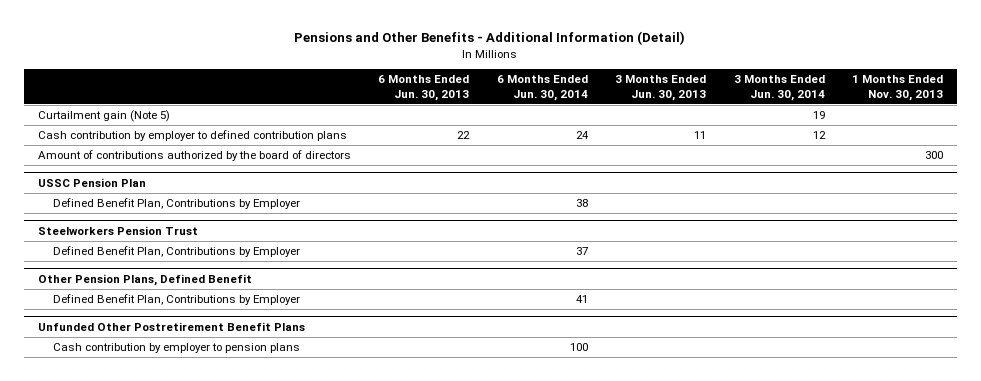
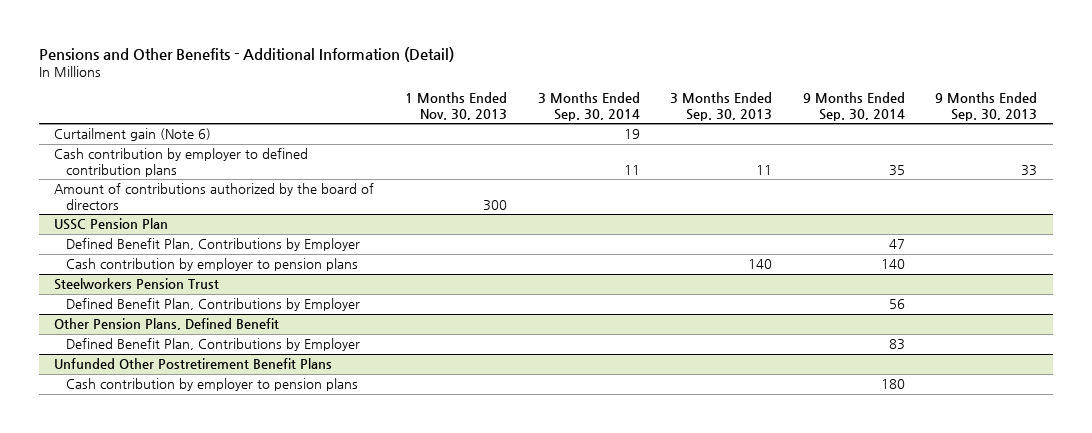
- | 6 Months Ended Jun. 30, 2013 | 6 Months Ended Jun. 30, 2014 | 3 Months Ended Jun. 30, 2013 | 3 Months Ended Jun. 30, 2014 | 1 Months Ended Nov. 30, 2013
+ | 1 Months Ended Nov. 30, 2013 | 3 Months Ended Sep. 30, 2014 | 3 Months Ended Sep. 30, 2013 | 9 Months Ended Sep. 30, 2014 | 9 Months Ended Sep. 30, 2013
- Curtailment gain (Note 5) | | | | 19 |
+ Curtailment gain (Note 6) | | 19 | | |
@ USSC Pension Plan
+ Cash contribution by employer to pension plans | | | 140 | 140 |

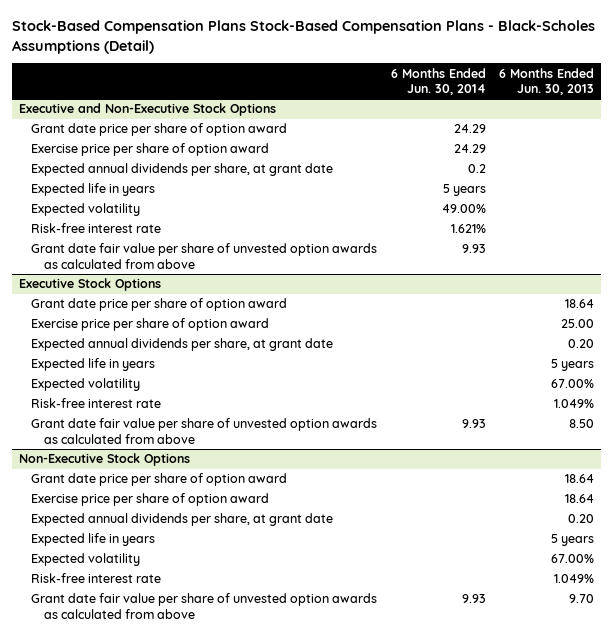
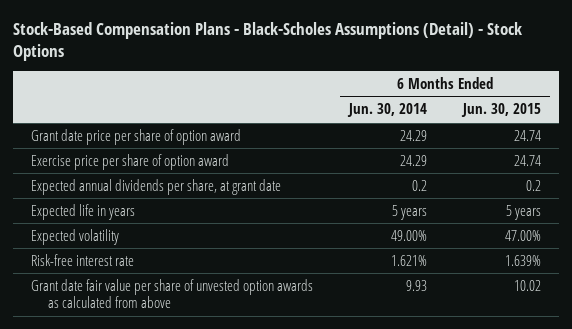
- Stock-Based Compensation Plans Stock-Based Compensation Plans - Black-Scholes Assumptions (Detail)
+ Stock-Based Compensation Plans - Black-Scholes Assumptions (Detail) - Stock Options
- | 6 Months Ended Jun. 30, 2014 | 6 Months Ended Jun. 30, 2013
+ | 6 Months Ended Jun. 30, 2014 | 6 Months Ended Jun. 30, 2015
- Executive and Non-Executive Stock Options
- Executive Stock Options
- Grant date price per share of option award | | 18.64
- Exercise price per share of option award | | 25.00
- Expected annual dividends per share, at grant date | | 0.20
- Expected life in years | | 5 years
- Expected volatility | | 67.00%
- Risk-free interest rate | | 1.049%
- Grant date fair value per share of unvested option awards as calculated from above | 9.93 | 8.50
- Non-Executive Stock Options
- Grant date price per share of option award | | 18.64
- Exercise price per share of option award | | 18.64
- Expected annual dividends per share, at grant date | | 0.20
- Expected life in years | | 5 years
- Expected volatility | | 67.00%
- Risk-free interest rate | | 1.049%
- Grant date fair value per share of unvested option awards as calculated from above | 9.93 | 9.70

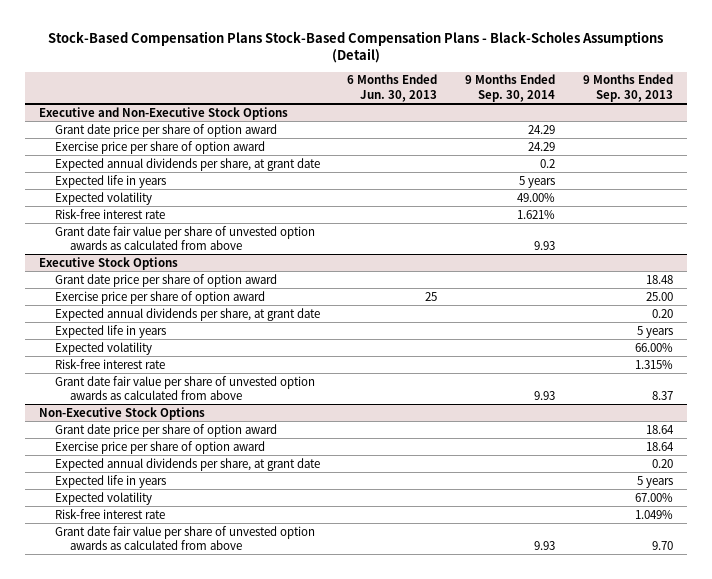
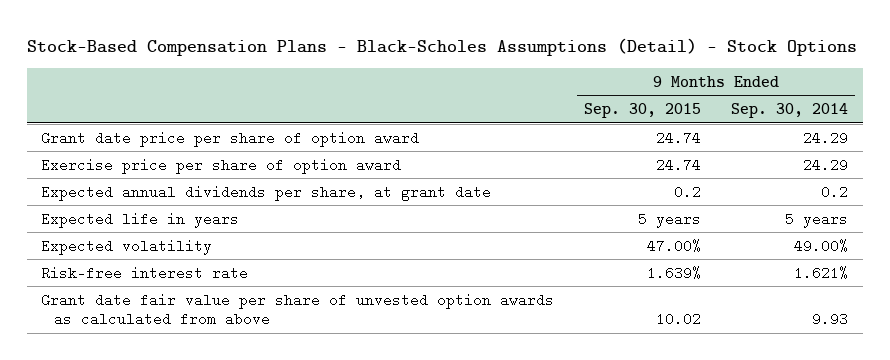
- Stock-Based Compensation Plans Stock-Based Compensation Plans - Black-Scholes Assumptions (Detail)
+ Stock-Based Compensation Plans - Black-Scholes Assumptions (Detail) - Stock Options
- | 6 Months Ended Jun. 30, 2013 | 9 Months Ended Sep. 30, 2014 | 9 Months Ended Sep. 30, 2013
+ | 9 Months Ended Sep. 30, 2015 | 9 Months Ended Sep. 30, 2014
- Executive and Non-Executive Stock Options
- Executive Stock Options
- Grant date price per share of option award | | | 18.48
- Exercise price per share of option award | 25 | | 25.00
- Expected annual dividends per share, at grant date | | | 0.20
- Expected life in years | | | 5 years
- Expected volatility | | | 66.00%
- Risk-free interest rate | | | 1.315%
- Grant date fair value per share of unvested option awards as calculated from above | | 9.93 | 8.37
- Non-Executive Stock Options
- Grant date price per share of option award | | | 18.64
- Exercise price per share of option award | | | 18.64
- Expected annual dividends per share, at grant date | | | 0.20
- Expected life in years | | | 5 years
- Expected volatility | | | 67.00%
- Risk-free interest rate | | | 1.049%
- Grant date fair value per share of unvested option awards as calculated from above | | 9.93 | 9.70

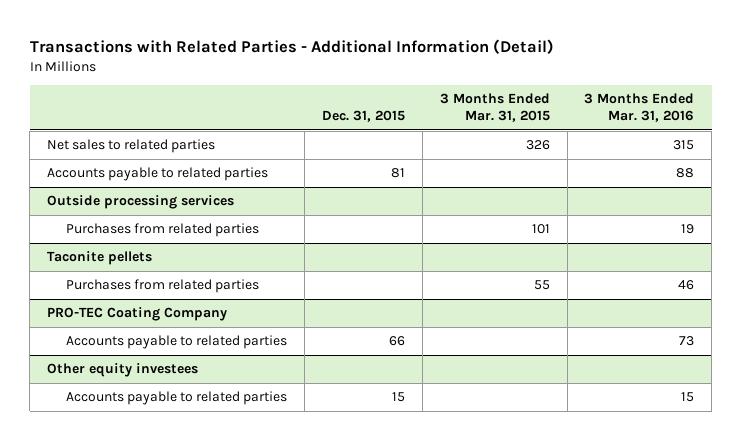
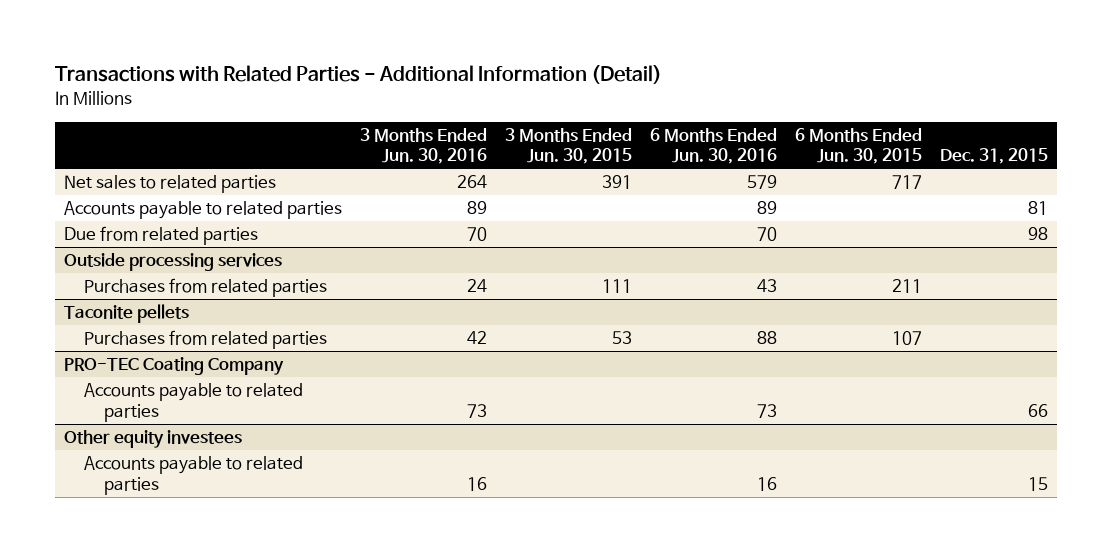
- | Dec. 31, 2015 | 3 Months Ended Mar. 31, 2015 | 3 Months Ended Mar. 31, 2016
+ | 3 Months Ended Jun. 30, 2016 | 3 Months Ended Jun. 30, 2015 | 6 Months Ended Jun. 30, 2016 | 6 Months Ended Jun. 30, 2015 | Dec. 31, 2015
+ Due from related parties | 70 | | 70 | | 98

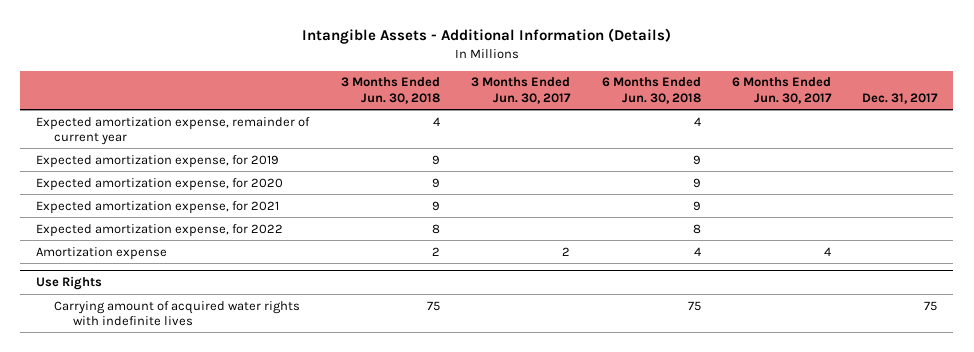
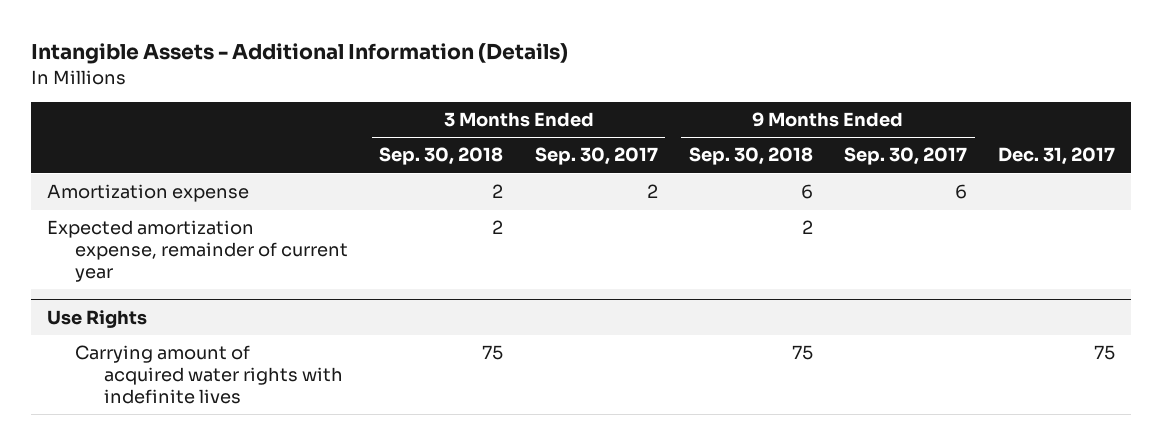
- | 3 Months Ended Jun. 30, 2018 | 3 Months Ended Jun. 30, 2017 | 6 Months Ended Jun. 30, 2018 | 6 Months Ended Jun. 30, 2017 | Dec. 31, 2017
+ | 3 Months Ended Sep. 30, 2018 | 3 Months Ended Sep. 30, 2017 | 9 Months Ended Sep. 30, 2018 | 9 Months Ended Sep. 30, 2017 | Dec. 31, 2017
- Expected amortization expense, for 2019 | 9 | | 9 | |
- Expected amortization expense, for 2020 | 9 | | 9 | |
- Expected amortization expense, for 2021 | 9 | | 9 | |
- Expected amortization expense, for 2022 | 8 | | 8 | |
moved down: Expected amortization expense, remainder of current year | 2 | | 2 | |

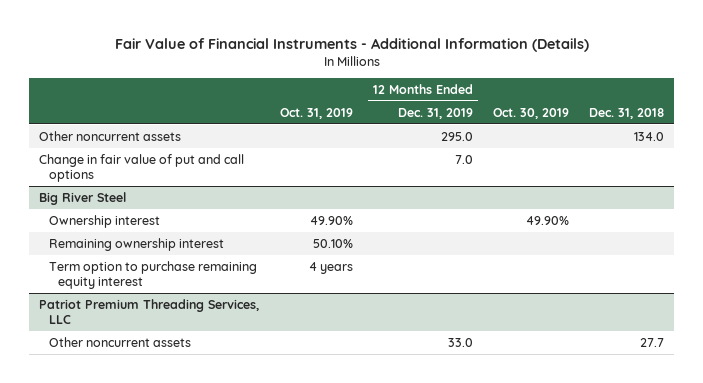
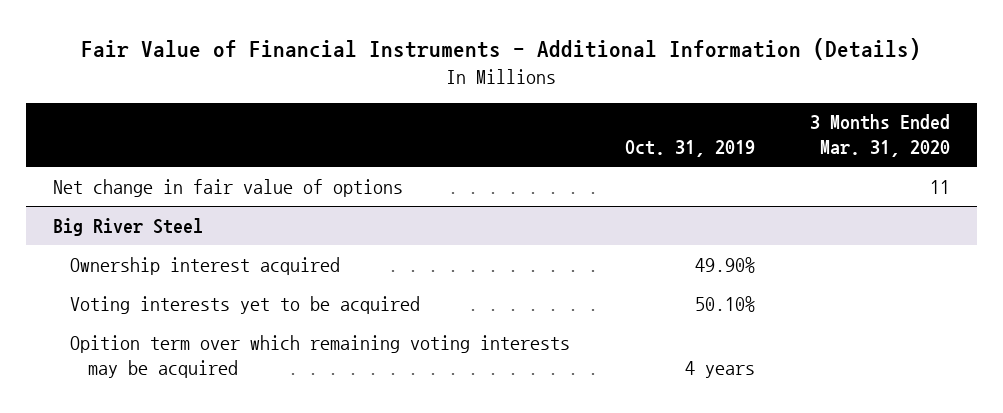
- | Oct. 31, 2019 | 12 Months Ended Dec. 31, 2019 | Oct. 30, 2019 | Dec. 31, 2018
+ | Oct. 31, 2019 | 3 Months Ended Mar. 31, 2020
- Other noncurrent assets | | 295.0 | | 134.0
- Change in fair value of put and call options | | 7.0 | |
+ Net change in fair value of options | | 11
@ Big River Steel
- Ownership interest | 49.90% | | 49.90% |
- Remaining ownership interest | 50.10% | | |
- Term option to purchase remaining equity interest | 4 years | | |
- Patriot Premium Threading Services, LLC
- Other noncurrent assets | | 33.0 | | 27.7
@ Big River Steel
+ Ownership interest acquired | 49.90% |
+ Voting interests yet to be acquired | 50.10% |
+ Opition term over which remaining voting interests may be acquired | 4 years |

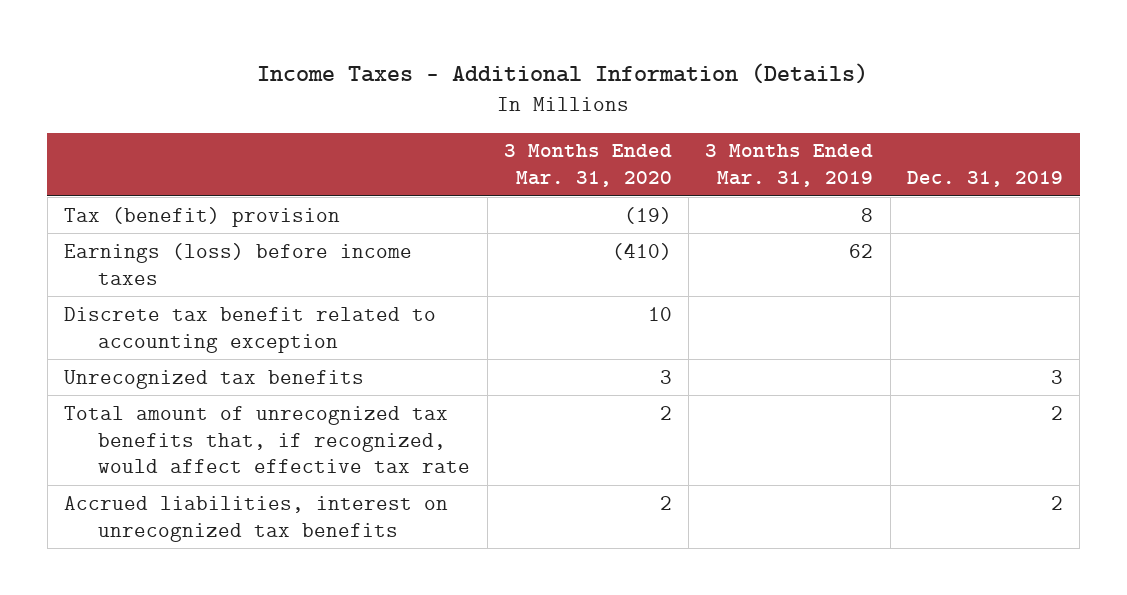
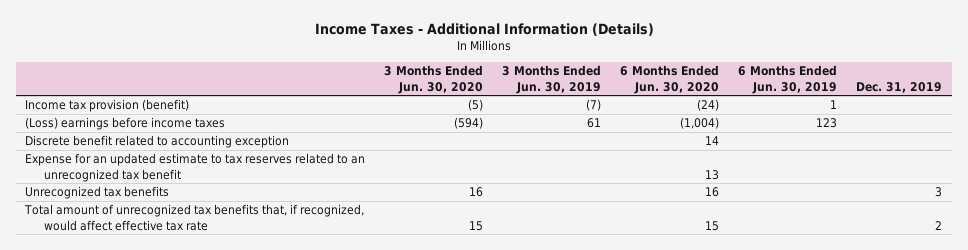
- | 3 Months Ended Mar. 31, 2020 | 3 Months Ended Mar. 31, 2019 | Dec. 31, 2019
+ | 3 Months Ended Jun. 30, 2020 | 3 Months Ended Jun. 30, 2019 | 6 Months Ended Jun. 30, 2020 | 6 Months Ended Jun. 30, 2019 | Dec. 31, 2019
- Tax (benefit) provision | (19) | 8 |
- Earnings (loss) before income taxes | (410) | 62 |
- Discrete tax benefit related to accounting exception | 10 | |
+ Income tax provision (benefit) | (5) | (7) | (24) | 1 |
+ (Loss) earnings before income taxes | (594) | 61 | (1,004) | 123 |
+ Discrete benefit related to accounting exception | | | 14 | |
+ Expense for an updated estimate to tax reserves related to an unrecognized tax benefit | | | 13 | |
- Accrued liabilities, interest on unrecognized tax benefits | 2 | | 2

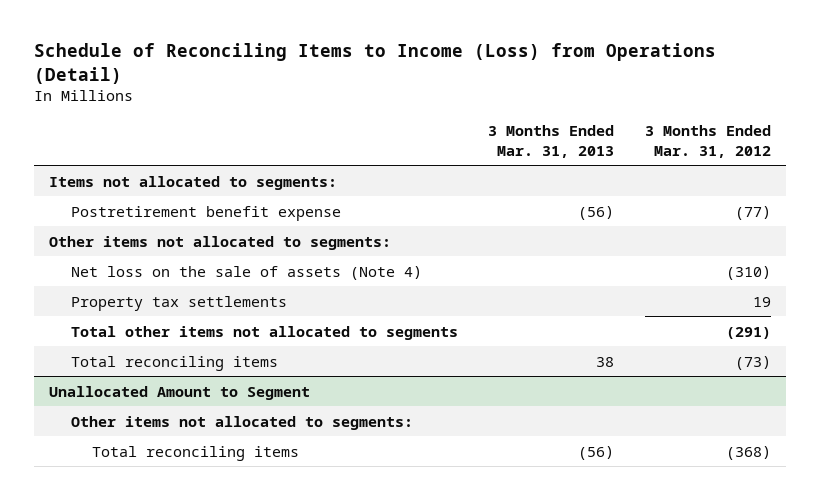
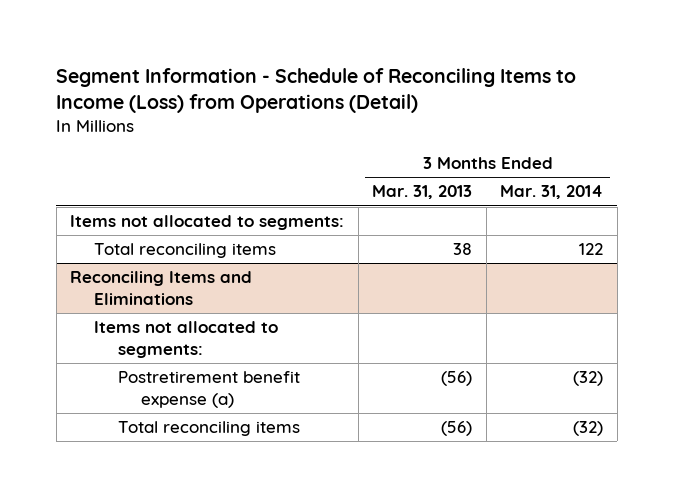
- Schedule of Reconciling Items to Income (Loss) from Operations (Detail)
+ Segment Information - Schedule of Reconciling Items to Income (Loss) from Operations (Detail)
- | 3 Months Ended Mar. 31, 2013 | 3 Months Ended Mar. 31, 2012
+ | 3 Months Ended Mar. 31, 2013 | 3 Months Ended Mar. 31, 2014
- Postretirement benefit expense | (56) | (77)
- Other items not allocated to segments:
- Net loss on the sale of assets (Note 4) | | (310)
- Property tax settlements | | 19
- Total other items not allocated to segments | | (291)
- Unallocated Amount to Segment
- Other items not allocated to segments:
+ Reconciling Items and Eliminations
+ Items not allocated to segments:
+ Postretirement benefit expense (a) | (56) | (32)

